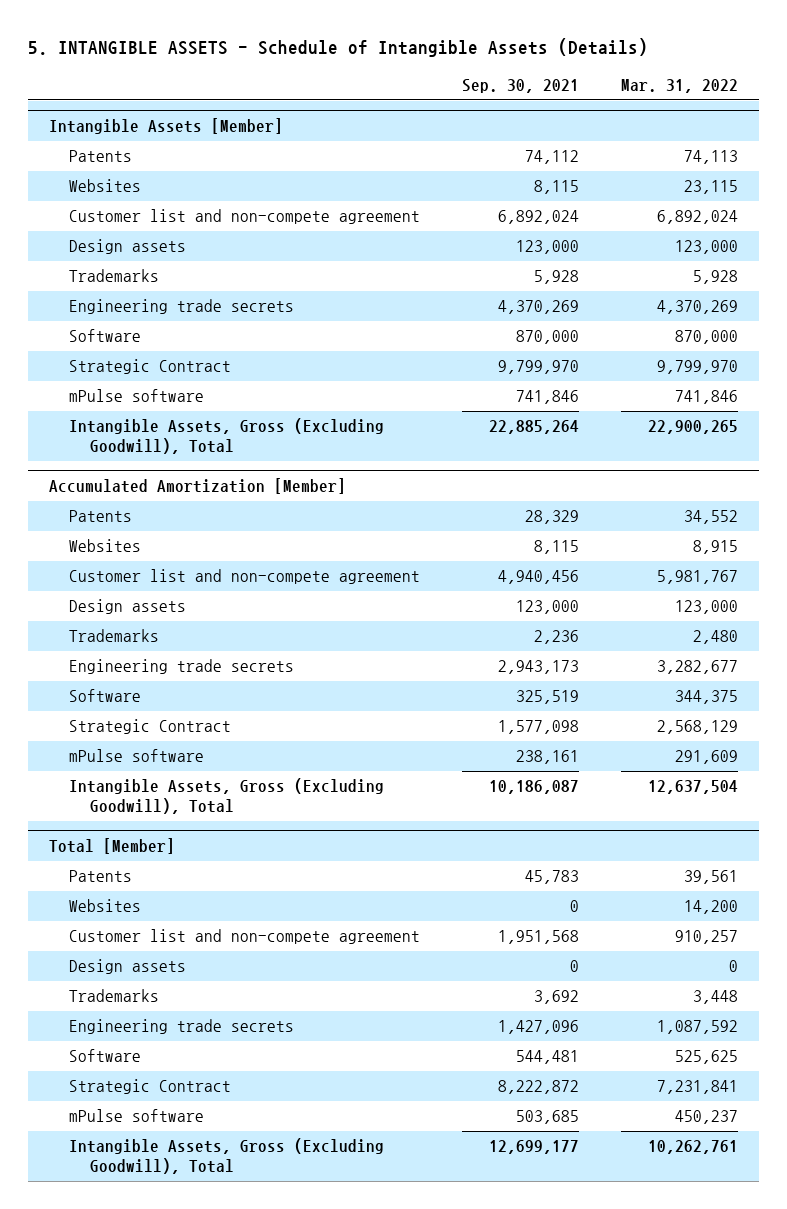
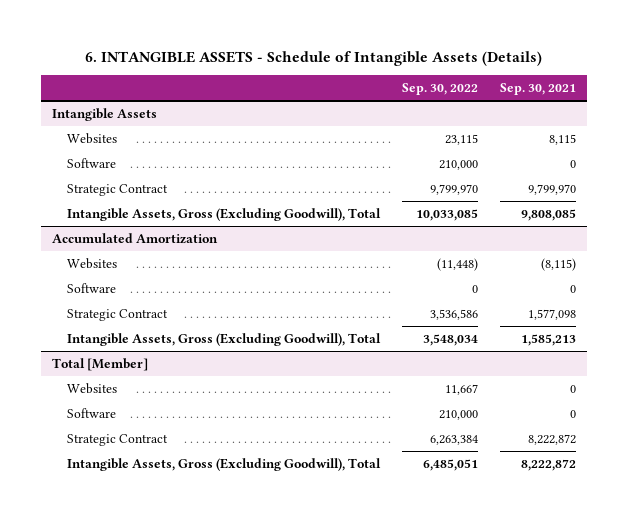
- 5. INTANGIBLE ASSETS - Schedule of Intangible Assets (Details)
+ 6. INTANGIBLE ASSETS - Schedule of Intangible Assets (Details)
- | Sep. 30, 2021 | Mar. 31, 2022
+ | Sep. 30, 2022 | Sep. 30, 2021
- Intangible Assets [Member]
- Patents | 74,112 | 74,113
+ Intangible Assets
- Customer list and non-compete agreement | 6,892,024 | 6,892,024
- Design assets | 123,000 | 123,000
- Trademarks | 5,928 | 5,928
- Engineering trade secrets | 4,370,269 | 4,370,269
- Software | 870,000 | 870,000
+ Software | 210,000 | 0
- mPulse software | 741,846 | 741,846
- Intangible Assets, Gross (Excluding Goodwill), Total | 22,885,264 | 22,900,265
- Accumulated Amortization [Member]
- Patents | 28,329 | 34,552
- Websites | 8,115 | 8,915
- Customer list and non-compete agreement | 4,940,456 | 5,981,767
- Design assets | 123,000 | 123,000
- Trademarks | 2,236 | 2,480
- Engineering trade secrets | 2,943,173 | 3,282,677
- Software | 325,519 | 344,375
+ Intangible Assets, Gross (Excluding Goodwill), Total | 10,033,085 | 9,808,085
+ Accumulated Amortization
+ Websites | (11,448) | (8,115)
+ Software | 0 | 0
- mPulse software | 238,161 | 291,609
- Intangible Assets, Gross (Excluding Goodwill), Total | 10,186,087 | 12,637,504
+ Intangible Assets, Gross (Excluding Goodwill), Total | 3,548,034 | 1,585,213
@ Total [Member]
- Patents | 45,783 | 39,561
- Customer list and non-compete agreement | 1,951,568 | 910,257
- Design assets | 0 | 0
- Trademarks | 3,692 | 3,448
- Engineering trade secrets | 1,427,096 | 1,087,592
- Software | 544,481 | 525,625
+ Software | 210,000 | 0
- mPulse software | 503,685 | 450,237
- Intangible Assets, Gross (Excluding Goodwill), Total | 12,699,177 | 10,262,761
+ Intangible Assets, Gross (Excluding Goodwill), Total | 6,485,051 | 8,222,872

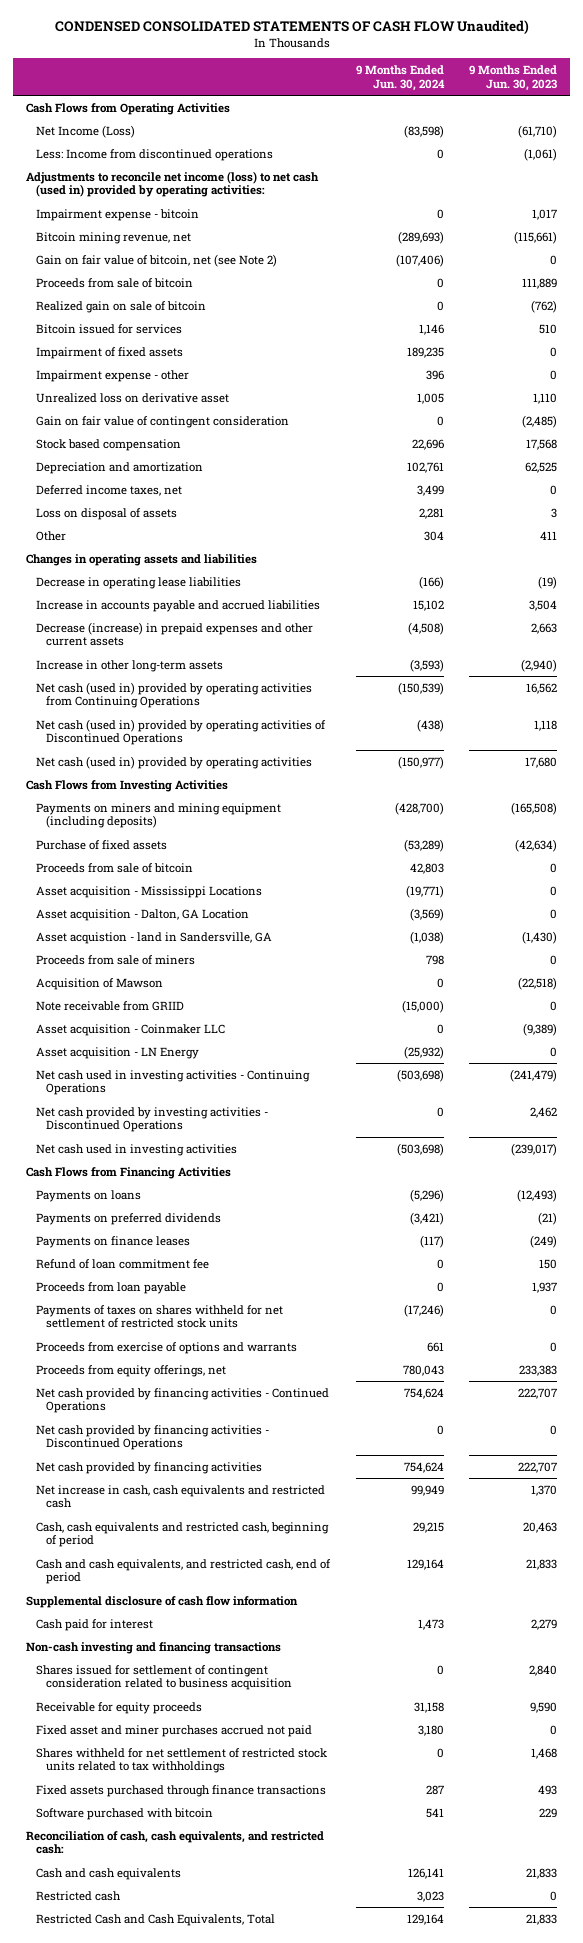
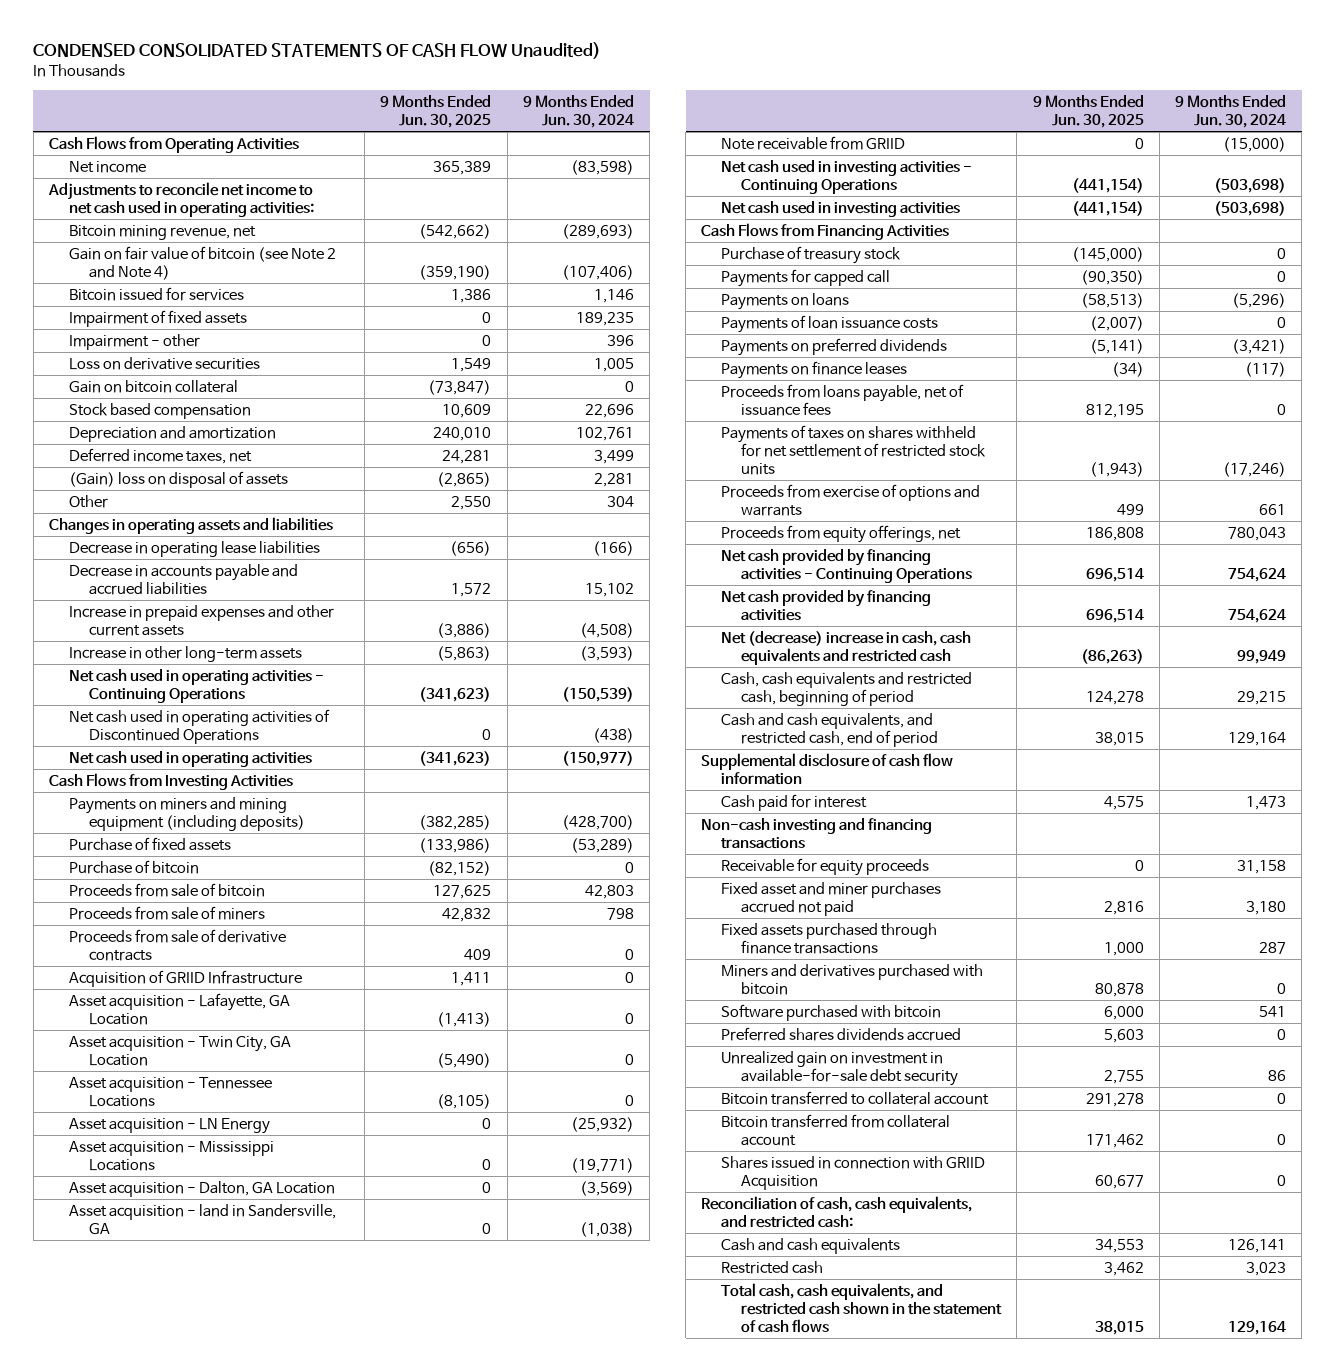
- | 9 Months Ended Jun. 30, 2024 | 9 Months Ended Jun. 30, 2023
+ | 9 Months Ended Jun. 30, 2025 | 9 Months Ended Jun. 30, 2024
- Net Income (Loss) | (83,598) | (61,710)
- Less: Income from discontinued operations | 0 | (1,061)
- Adjustments to reconcile net income (loss) to net cash (used in) provided by operating activities:
- Impairment expense - bitcoin | 0 | 1,017
+ Net income | 365,389 | (83,598)
+ Adjustments to reconcile net income to net cash used in operating activities:
- Gain on fair value of bitcoin, net (see Note 2) | (107,406) | 0
- Proceeds from sale of bitcoin | 0 | 111,889
- Realized gain on sale of bitcoin | 0 | (762)
+ Gain on fair value of bitcoin (see Note 2 and Note 4) | (359,190) | (107,406)
- Impairment expense - other | 396 | 0
- Unrealized loss on derivative asset | 1,005 | 1,110
- Gain on fair value of contingent consideration | 0 | (2,485)
+ Impairment - other | 0 | 396
+ Loss on derivative securities | 1,549 | 1,005
+ Gain on bitcoin collateral | (73,847) | 0
- Loss on disposal of assets | 2,281 | 3
+ (Gain) loss on disposal of assets | (2,865) | 2,281
- Increase in accounts payable and accrued liabilities | 15,102 | 3,504
- Decrease (increase) in prepaid expenses and other current assets | (4,508) | 2,663
+ Decrease in accounts payable and accrued liabilities | 1,572 | 15,102
+ Increase in prepaid expenses and other current assets | (3,886) | (4,508)
- Net cash (used in) provided by operating activities from Continuing Operations | (150,539) | 16,562
- Net cash (used in) provided by operating activities of Discontinued Operations | (438) | 1,118
- Net cash (used in) provided by operating activities | (150,977) | 17,680
+ Net cash used in operating activities - Continuing Operations | (341,623) | (150,539)
+ Net cash used in operating activities of Discontinued Operations | 0 | (438)
+ Net cash used in operating activities | (341,623) | (150,977)
+ Purchase of bitcoin | (82,152) | 0
moved up: Proceeds from sale of miners | 42,832 | 798
+ Proceeds from sale of derivative contracts | 409 | 0
+ Acquisition of GRIID Infrastructure | 1,411 | 0
+ Asset acquisition - Lafayette, GA Location | (1,413) | 0
+ Asset acquisition - Twin City, GA Location | (5,490) | 0
+ Asset acquisition - Tennessee Locations | (8,105) | 0
moved up: Asset acquisition - LN Energy | 0 | (25,932)
- Asset acquistion - land in Sandersville, GA | (1,038) | (1,430)
- Acquisition of Mawson | 0 | (22,518)
+ Asset acquisition - land in Sandersville, GA | 0 | (1,038)
- Asset acquisition - Coinmaker LLC | 0 | (9,389)
- Net cash provided by investing activities - Discontinued Operations | 0 | 2,462
+ Purchase of treasury stock | (145,000) | 0
+ Payments for capped call | (90,350) | 0
+ Payments of loan issuance costs | (2,007) | 0
- Refund of loan commitment fee | 0 | 150
- Proceeds from loan payable | 0 | 1,937
+ Proceeds from loans payable, net of issuance fees | 812,195 | 0
- Net cash provided by financing activities - Continued Operations | 754,624 | 222,707
- Net cash provided by financing activities - Discontinued Operations | 0 | 0
+ Net cash provided by financing activities - Continuing Operations | 696,514 | 754,624
- Net increase in cash, cash equivalents and restricted cash | 99,949 | 1,370
+ Net (decrease) increase in cash, cash equivalents and restricted cash | (86,263) | 99,949
- Shares issued for settlement of contingent consideration related to business acquisition | 0 | 2,840
- Shares withheld for net settlement of restricted stock units related to tax withholdings | 0 | 1,468
+ Miners and derivatives purchased with bitcoin | 80,878 | 0
+ Preferred shares dividends accrued | 5,603 | 0
+ Unrealized gain on investment in available-for-sale debt security | 2,755 | 86
+ Bitcoin transferred to collateral account | 291,278 | 0
+ Bitcoin transferred from collateral account | 171,462 | 0
+ Shares issued in connection with GRIID Acquisition | 60,677 | 0
- Restricted Cash and Cash Equivalents, Total | 129,164 | 21,833
+ Total cash, cash equivalents, and restricted cash shown in the statement of cash flows | 38,015 | 129,164

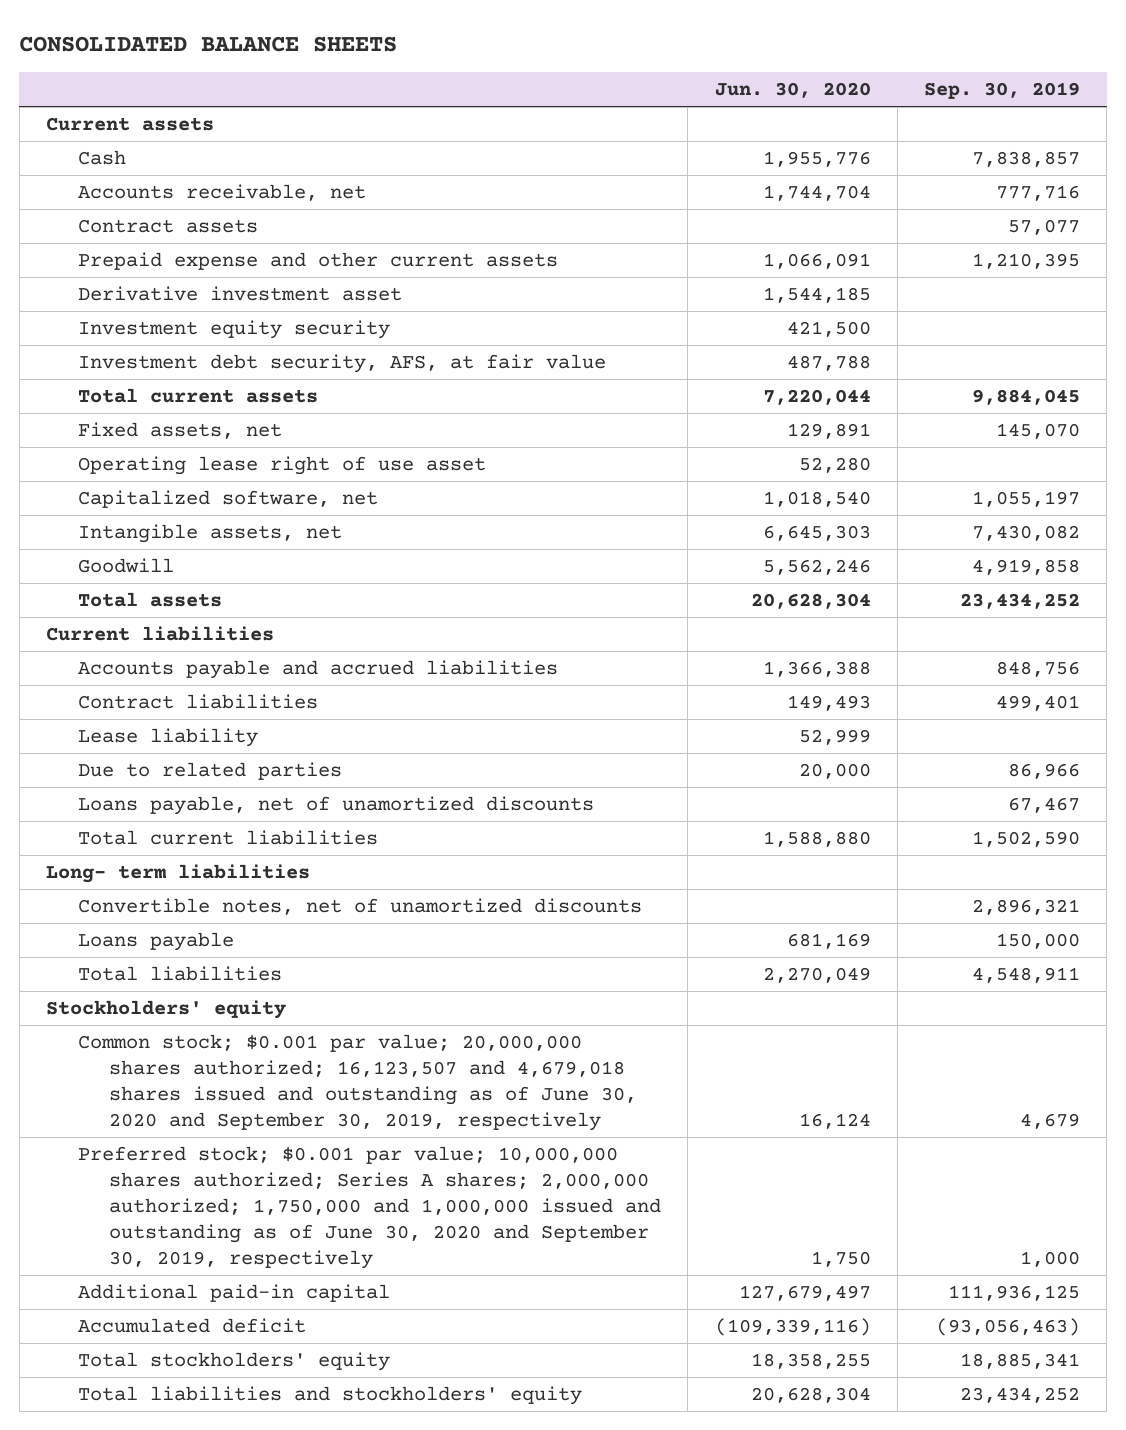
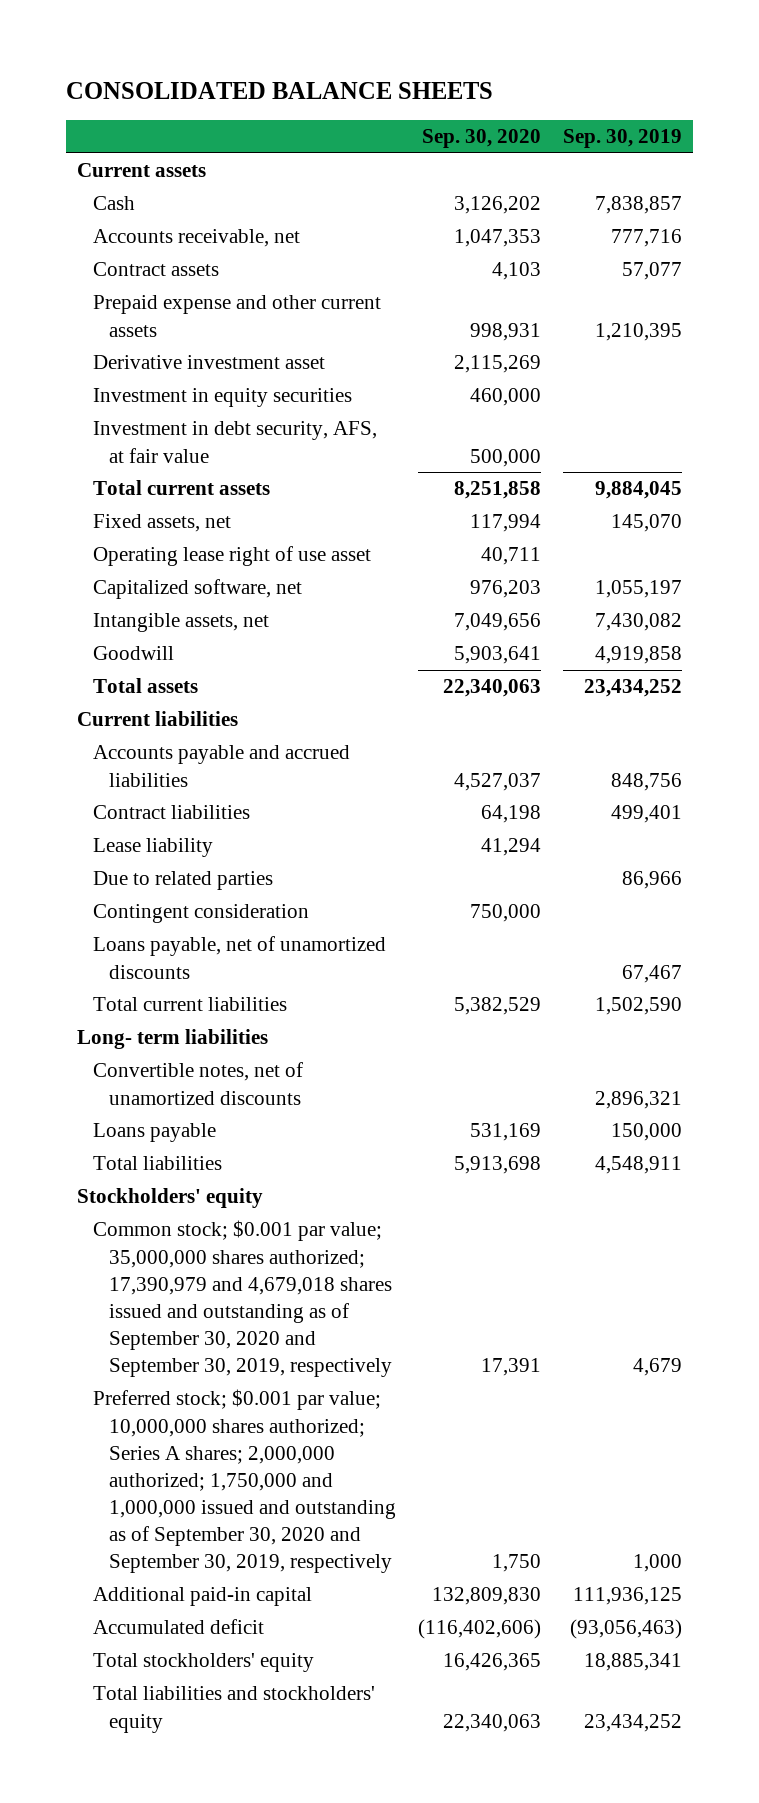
- | Jun. 30, 2020 | Sep. 30, 2019
+ | Sep. 30, 2020 | Sep. 30, 2019
- Investment equity security | 421,500 |
- Investment debt security, AFS, at fair value | 487,788 |
+ Investment in equity securities | 460,000 |
+ Investment in debt security, AFS, at fair value | 500,000 |
+ Contingent consideration | 750,000 |
- Common stock; $0.001 par value; 20,000,000 shares authorized; 16,123,507 and 4,679,018 shares issued and outstanding as of June 30, 2020 and September 30, 2019, respectively | 16,124 | 4,679
- Preferred stock; $0.001 par value; 10,000,000 shares authorized; Series A shares; 2,000,000 authorized; 1,750,000 and 1,000,000 issued and outstanding as of June 30, 2020 and September 30, 2019, respectively | 1,750 | 1,000
+ Common stock; $0.001 par value; 35,000,000 shares authorized; 17,390,979 and 4,679,018 shares issued and outstanding as of September 30, 2020 and September 30, 2019, respectively | 17,391 | 4,679
+ Preferred stock; $0.001 par value; 10,000,000 shares authorized; Series A shares; 2,000,000 authorized; 1,750,000 and 1,000,000 issued and outstanding as of September 30, 2020 and September 30, 2019, respectively | 1,750 | 1,000

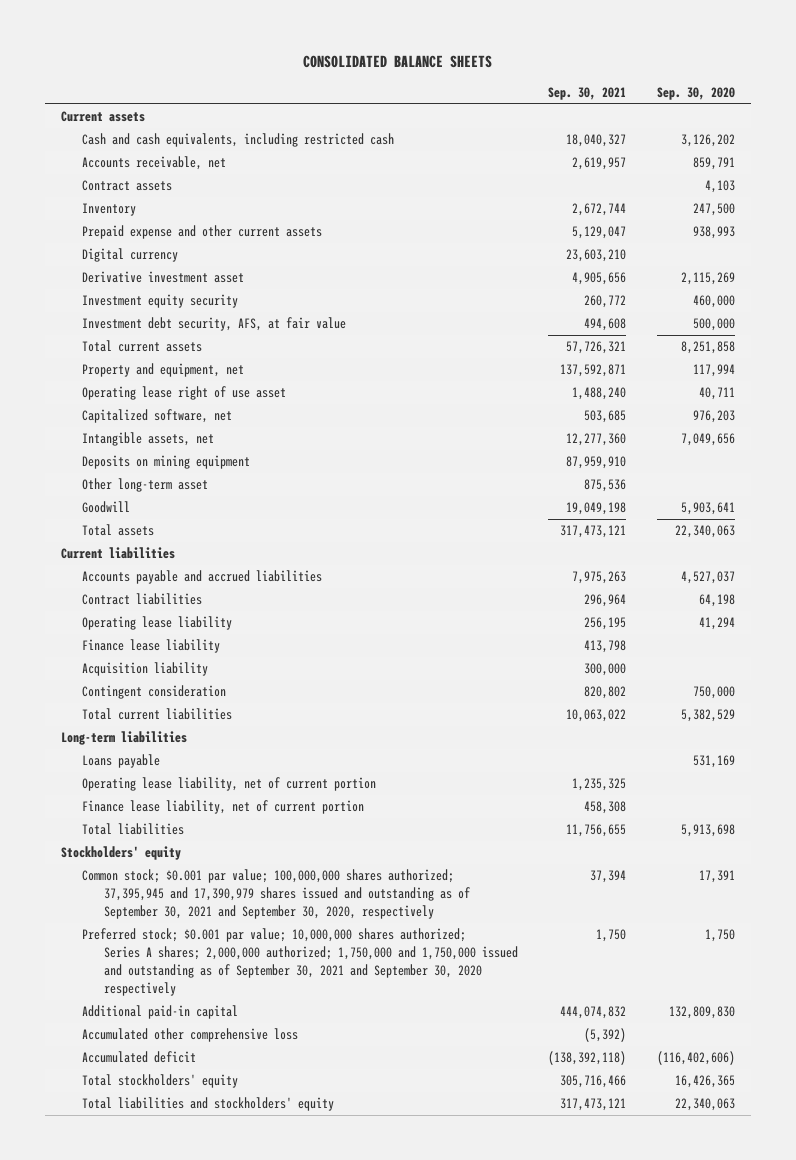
- | Sep. 30, 2020 | Sep. 30, 2019
+ | Sep. 30, 2021 | Sep. 30, 2020
- Cash | 3,126,202 | 7,838,857
- Accounts receivable, net | 1,047,353 | 777,716
+ Cash and cash equivalents, including restricted cash | 18,040,327 | 3,126,202
+ Accounts receivable, net | 2,619,957 | 859,791
- Prepaid expense and other current assets | 998,931 | 1,210,395
+ Inventory | 2,672,744 | 247,500
+ Prepaid expense and other current assets | 5,129,047 | 938,993
+ Digital currency | 23,603,210 |
- Investment in equity securities | 460,000 |
- Investment in debt security, AFS, at fair value | 500,000 |
+ Investment equity security | 260,772 | 460,000
+ Investment debt security, AFS, at fair value | 494,608 | 500,000
- Fixed assets, net | 117,994 | 145,070
+ Property and equipment, net | 137,592,871 | 117,994
+ Deposits on mining equipment | 87,959,910 |
+ Other long-term asset | 875,536 |
- Lease liability | 41,294 |
- Due to related parties | | 86,966
+ Operating lease liability | 256,195 | 41,294
+ Finance lease liability | 413,798 |
+ Acquisition liability | 300,000 |
- Loans payable, net of unamortized discounts | | 67,467
- Long- term liabilities
- Convertible notes, net of unamortized discounts | | 2,896,321
+ Long-term liabilities
+ Operating lease liability, net of current portion | 1,235,325 |
+ Finance lease liability, net of current portion | 458,308 |
- Common stock; $0.001 par value; 35,000,000 shares authorized; 17,390,979 and 4,679,018 shares issued and outstanding as of September 30, 2020 and September 30, 2019, respectively | 17,391 | 4,679
- Preferred stock; $0.001 par value; 10,000,000 shares authorized; Series A shares; 2,000,000 authorized; 1,750,000 and 1,000,000 issued and outstanding as of September 30, 2020 and September 30, 2019, respectively | 1,750 | 1,000
+ Common stock; $0.001 par value; 100,000,000 shares authorized; 37,395,945 and 17,390,979 shares issued and outstanding as of September 30, 2021 and September 30, 2020, respectively | 37,394 | 17,391
+ Preferred stock; $0.001 par value; 10,000,000 shares authorized; Series A shares; 2,000,000 authorized; 1,750,000 and 1,750,000 issued and outstanding as of September 30, 2021 and September 30, 2020 respectively | 1,750 | 1,750
+ Accumulated other comprehensive loss | (5,392) |

